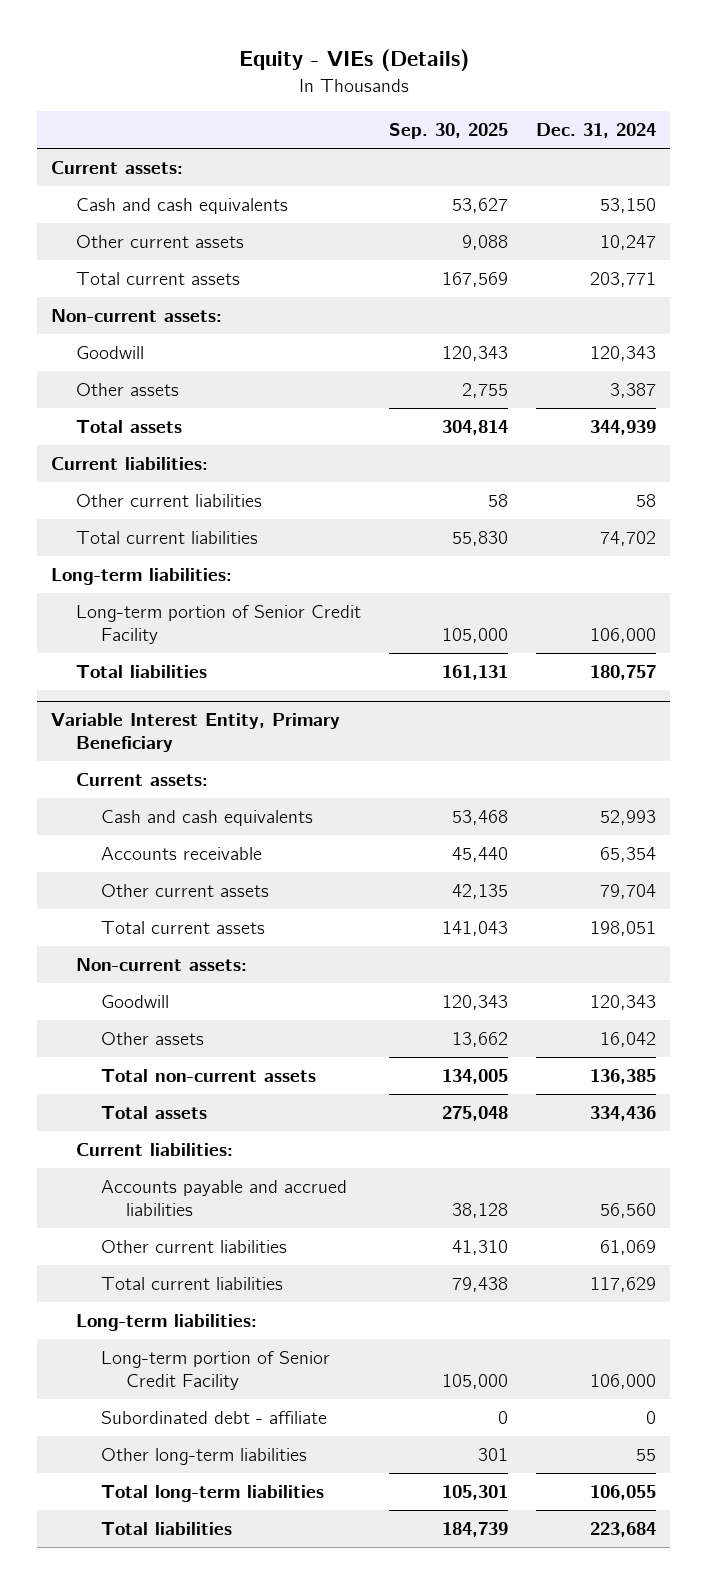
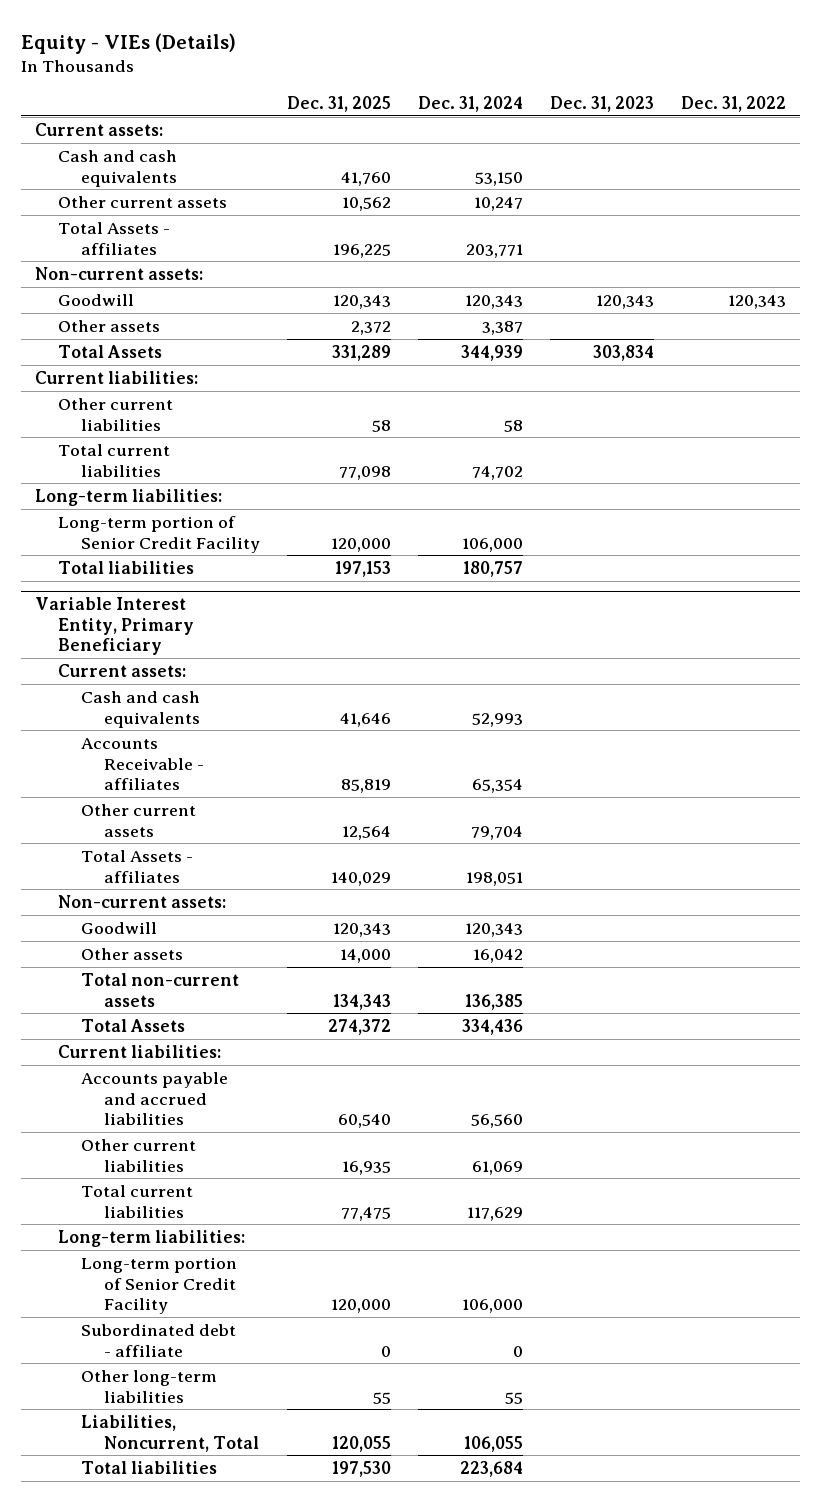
- | Sep. 30, 2025 | Dec. 31, 2024
+ | Dec. 31, 2025 | Dec. 31, 2024 | Dec. 31, 2023 | Dec. 31, 2022
- Total current assets | 167,569 | 203,771
+ Total Assets - affiliates | 196,225 | 203,771 | |
- Total assets | 304,814 | 344,939
+ Total Assets | 331,289 | 344,939 | 303,834 |
@ Variable Interest Entity, Primary Beneficiary
- Accounts receivable | 45,440 | 65,354
+ Accounts Receivable - affiliates | 85,819 | 65,354 | |
- Total current assets | 141,043 | 198,051
+ Total Assets - affiliates | 140,029 | 198,051 | |
- Total assets | 275,048 | 334,436
+ Total Assets | 274,372 | 334,436 | |
- Total long-term liabilities | 105,301 | 106,055
+ Liabilities, Noncurrent, Total | 120,055 | 106,055 | |

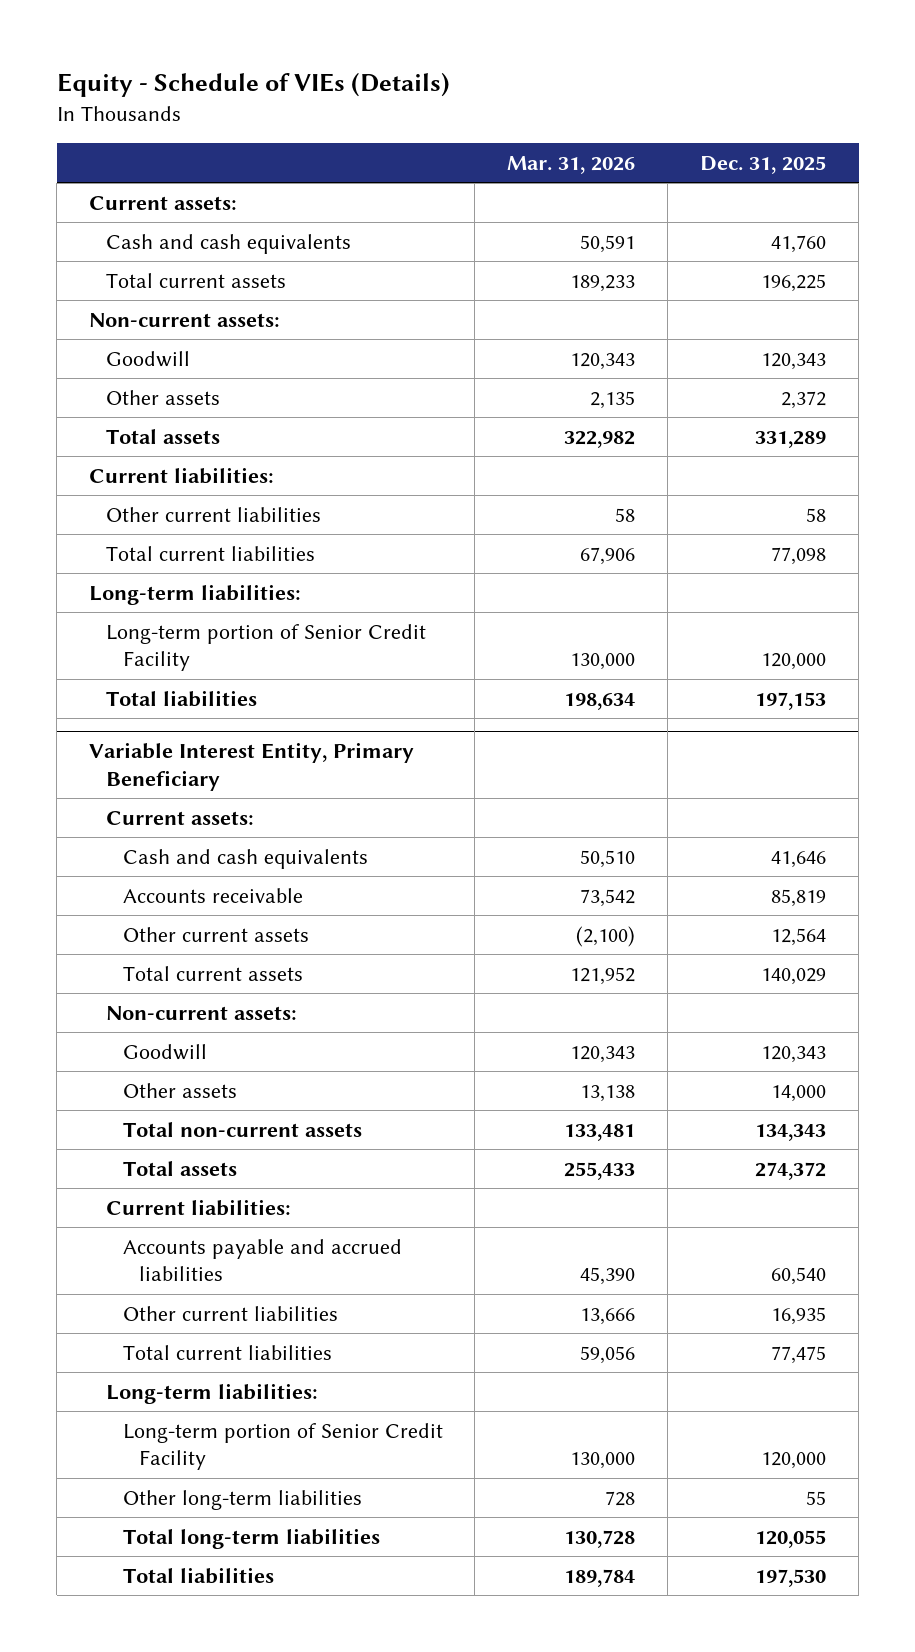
- Equity - VIEs (Details)
+ Equity - Schedule of VIEs (Details)
- | Dec. 31, 2025 | Dec. 31, 2024 | Dec. 31, 2023 | Dec. 31, 2022
+ | Mar. 31, 2026 | Dec. 31, 2025
- Other current assets | 10,562 | 10,247 | |
- Total Assets - affiliates | 196,225 | 203,771 | |
+ Total current assets | 189,233 | 196,225
- Total Assets | 331,289 | 344,939 | 303,834 |
+ Total assets | 322,982 | 331,289
@ Variable Interest Entity, Primary Beneficiary
- Accounts Receivable - affiliates | 85,819 | 65,354 | |
+ Accounts receivable | 73,542 | 85,819
- Total Assets - affiliates | 140,029 | 198,051 | |
+ Total current assets | 121,952 | 140,029
- Total Assets | 274,372 | 334,436 | |
+ Total assets | 255,433 | 274,372
- Subordinated debt - affiliate | 0 | 0 | |
- Liabilities, Noncurrent, Total | 120,055 | 106,055 | |
+ Total long-term liabilities | 130,728 | 120,055

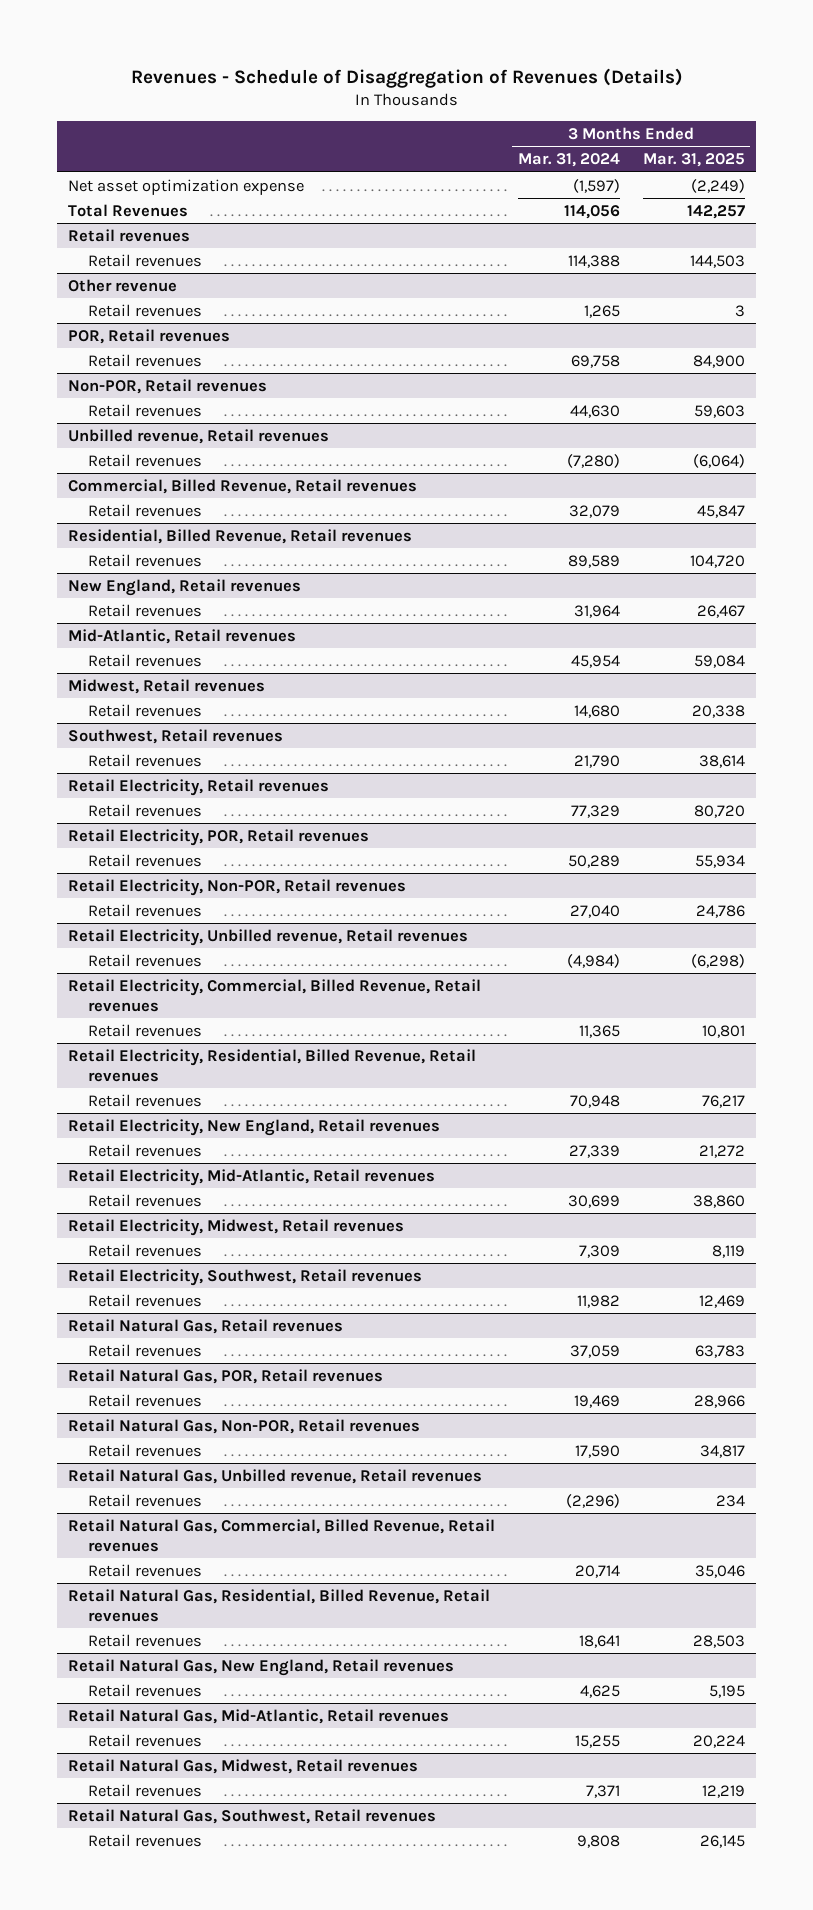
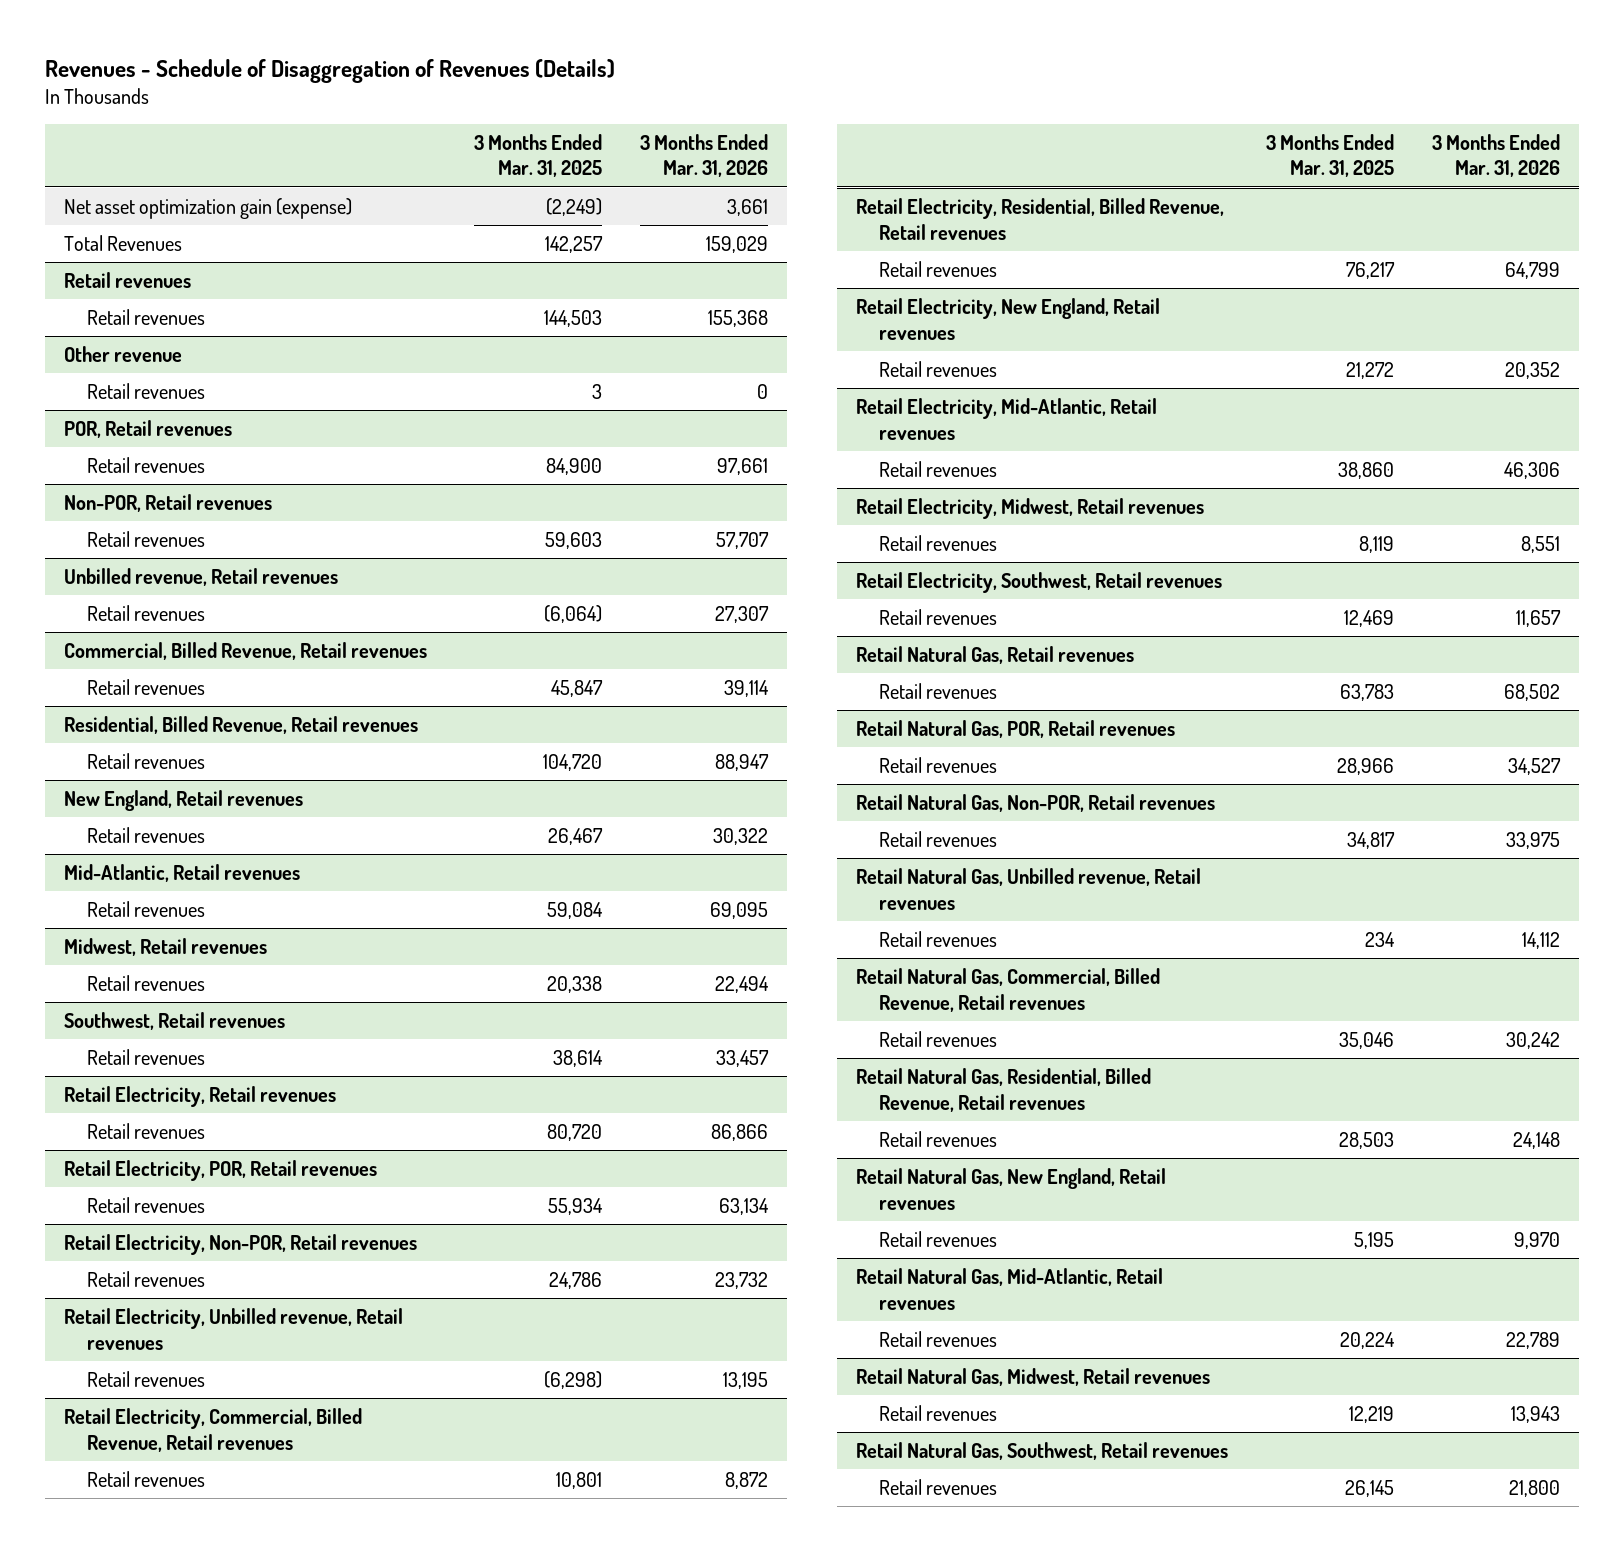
- | 3 Months Ended Mar. 31, 2024 | 3 Months Ended Mar. 31, 2025
+ | 3 Months Ended Mar. 31, 2025 | 3 Months Ended Mar. 31, 2026
- Net asset optimization expense | (1,597) | (2,249)
+ Net asset optimization gain (expense) | (2,249) | 3,661

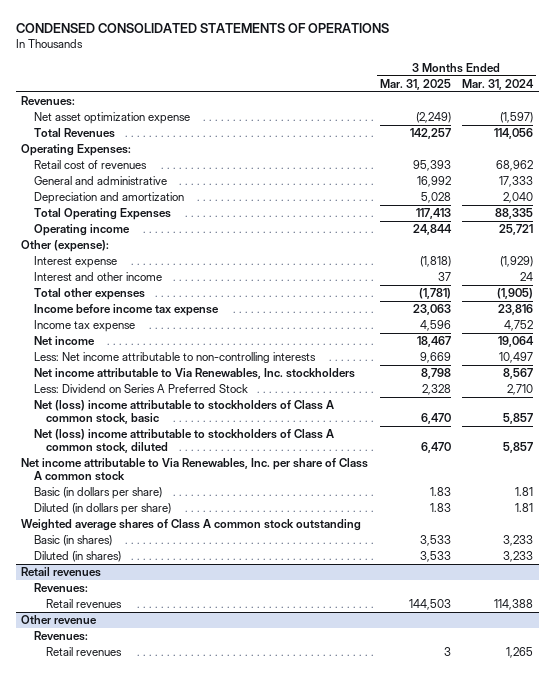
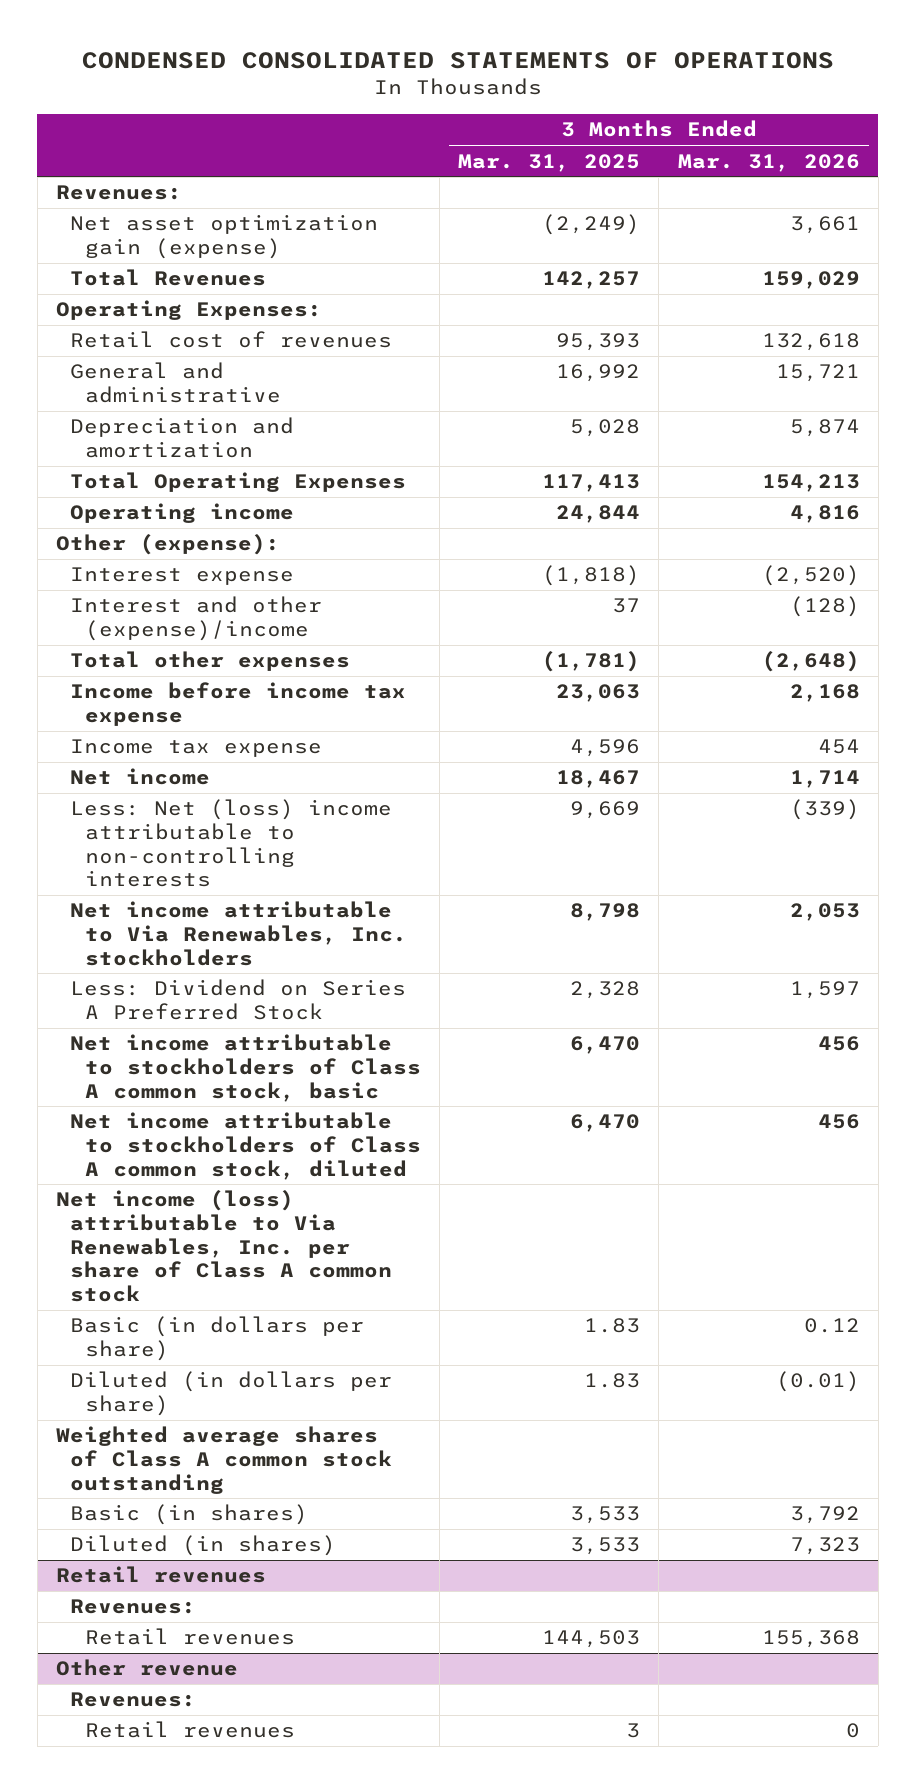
- | 3 Months Ended Mar. 31, 2025 | 3 Months Ended Mar. 31, 2024
+ | 3 Months Ended Mar. 31, 2025 | 3 Months Ended Mar. 31, 2026
- Net asset optimization expense | (2,249) | (1,597)
+ Net asset optimization gain (expense) | (2,249) | 3,661
- Interest and other income | 37 | 24
+ Interest and other (expense)/income | 37 | (128)
- Less: Net income attributable to non-controlling interests | 9,669 | 10,497
+ Less: Net (loss) income attributable to non-controlling interests | 9,669 | (339)
- Net (loss) income attributable to stockholders of Class A common stock, basic | 6,470 | 5,857
- Net (loss) income attributable to stockholders of Class A common stock, diluted | 6,470 | 5,857
- Net income attributable to Via Renewables, Inc. per share of Class A common stock
+ Net income attributable to stockholders of Class A common stock, basic | 6,470 | 456
+ Net income attributable to stockholders of Class A common stock, diluted | 6,470 | 456
+ Net income (loss) attributable to Via Renewables, Inc. per share of Class A common stock

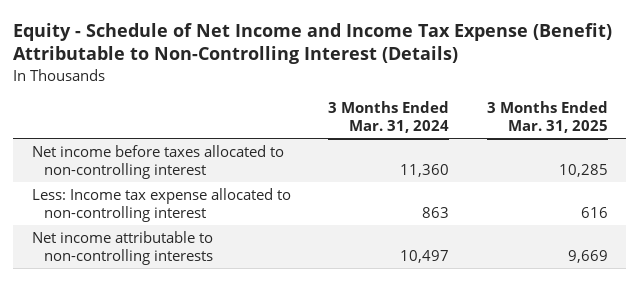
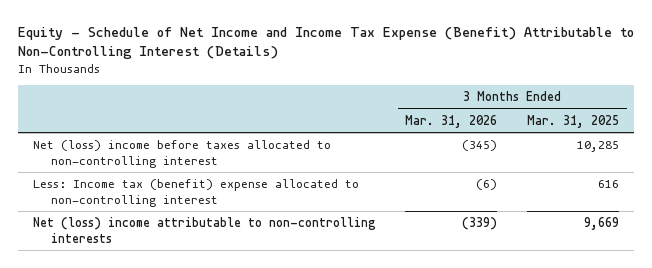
- | 3 Months Ended Mar. 31, 2024 | 3 Months Ended Mar. 31, 2025
+ | 3 Months Ended Mar. 31, 2026 | 3 Months Ended Mar. 31, 2025
- Net income before taxes allocated to non-controlling interest | 11,360 | 10,285
- Less: Income tax expense allocated to non-controlling interest | 863 | 616
- Net income attributable to non-controlling interests | 10,497 | 9,669
+ Net (loss) income before taxes allocated to non-controlling interest | (345) | 10,285
+ Less: Income tax (benefit) expense allocated to non-controlling interest | (6) | 616
+ Net (loss) income attributable to non-controlling interests | (339) | 9,669

